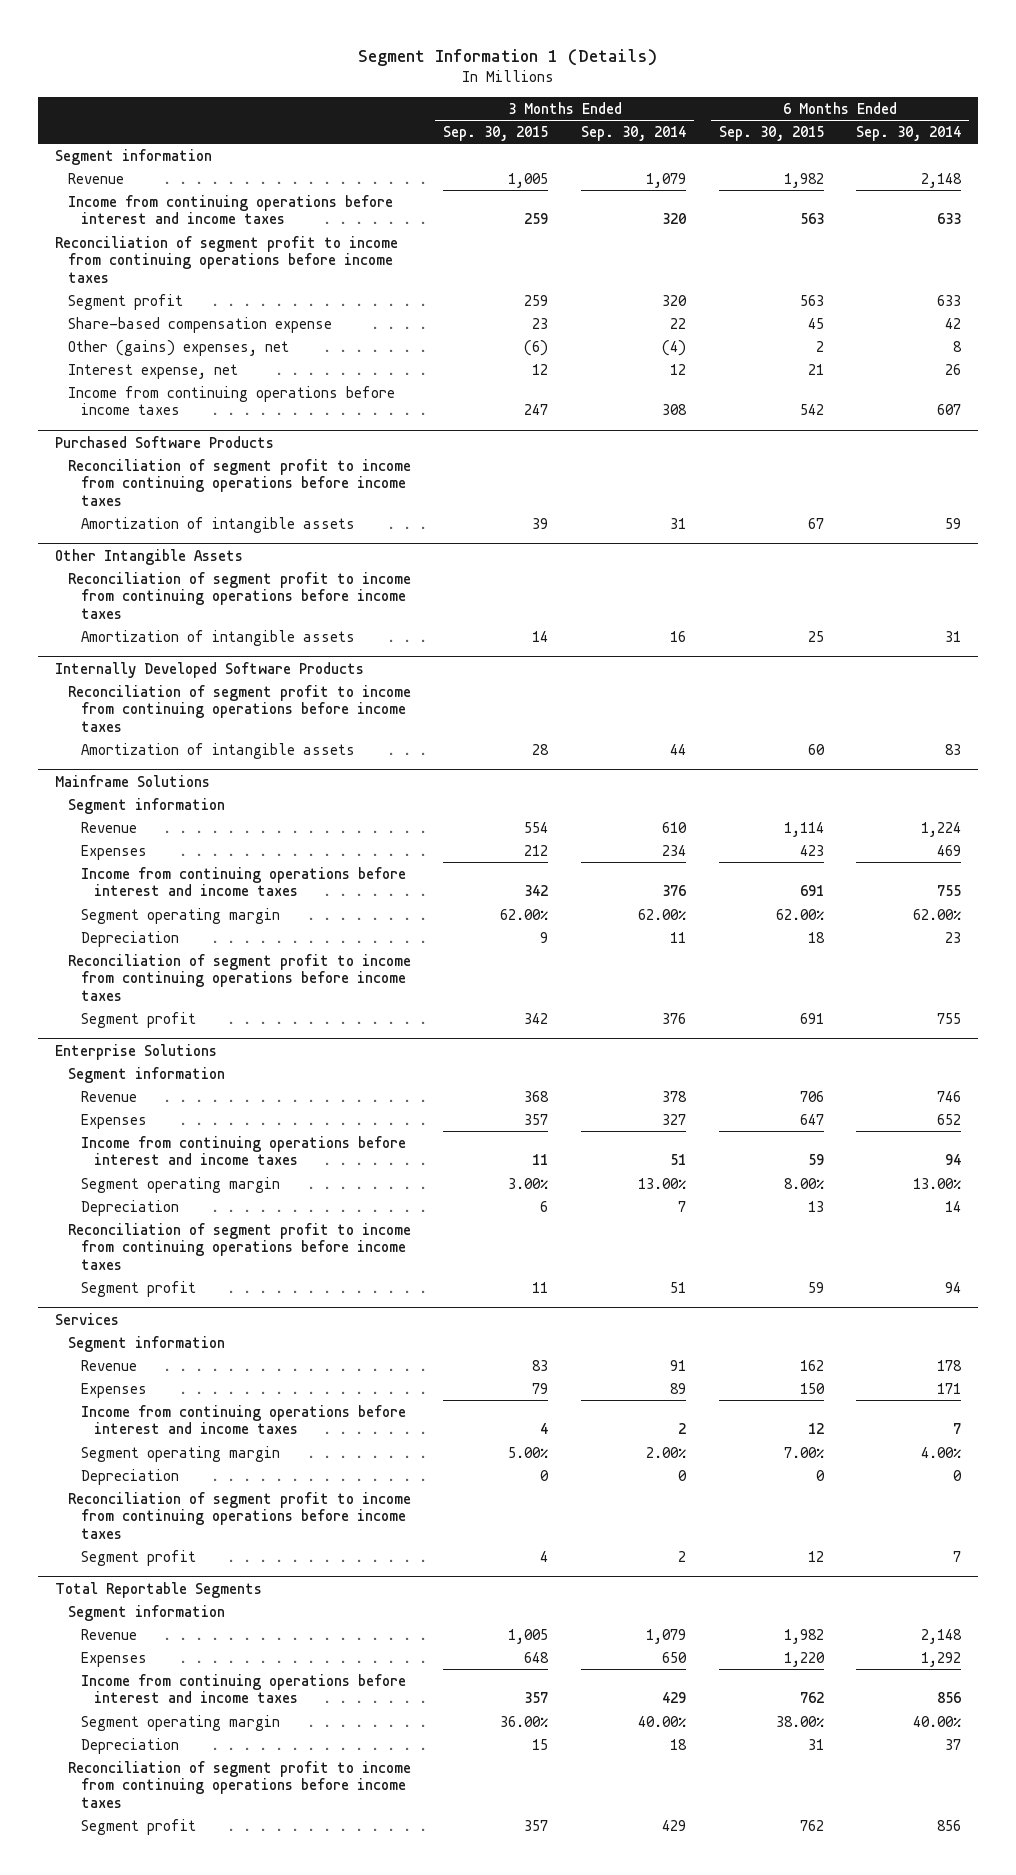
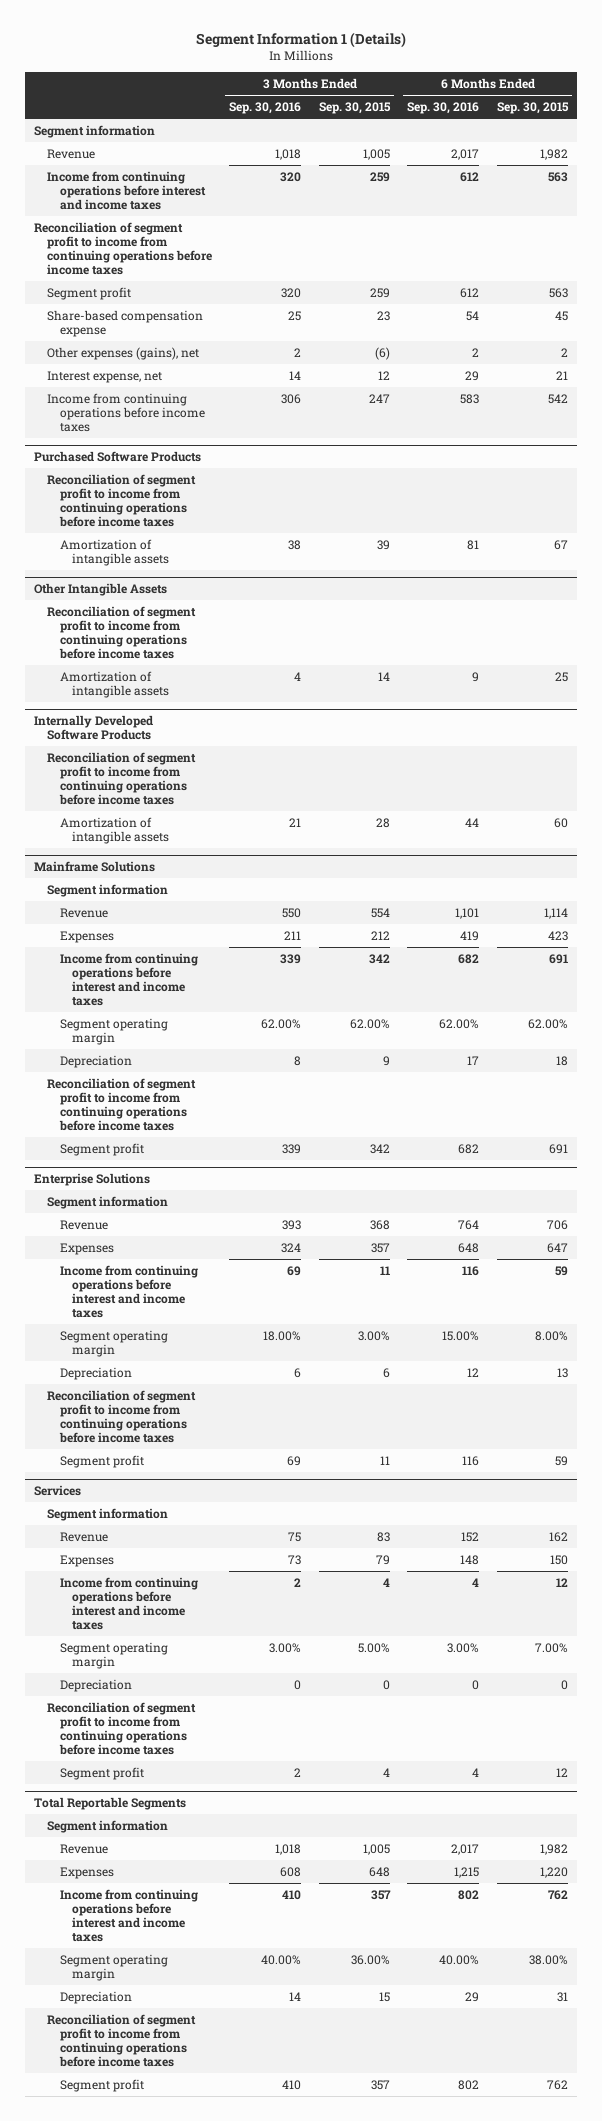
- | 3 Months Ended Sep. 30, 2015 | 3 Months Ended Sep. 30, 2014 | 6 Months Ended Sep. 30, 2015 | 6 Months Ended Sep. 30, 2014
+ | 3 Months Ended Sep. 30, 2016 | 3 Months Ended Sep. 30, 2015 | 6 Months Ended Sep. 30, 2016 | 6 Months Ended Sep. 30, 2015
- Other (gains) expenses, net | (6) | (4) | 2 | 8
+ Other expenses (gains), net | 2 | (6) | 2 | 2

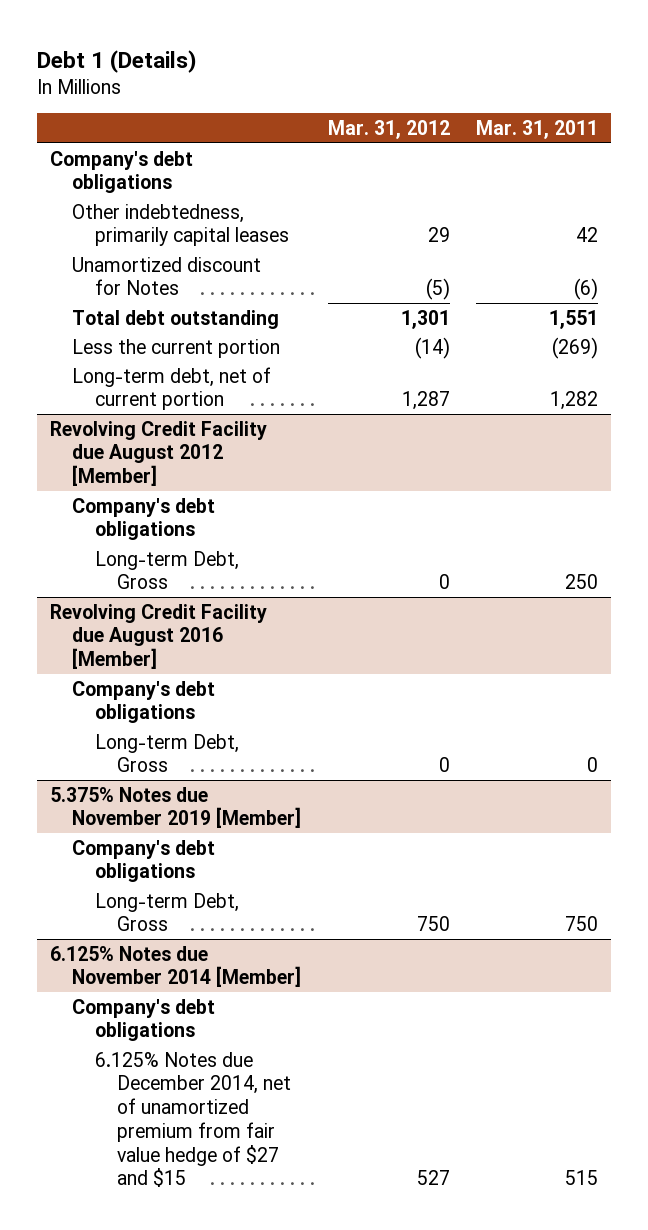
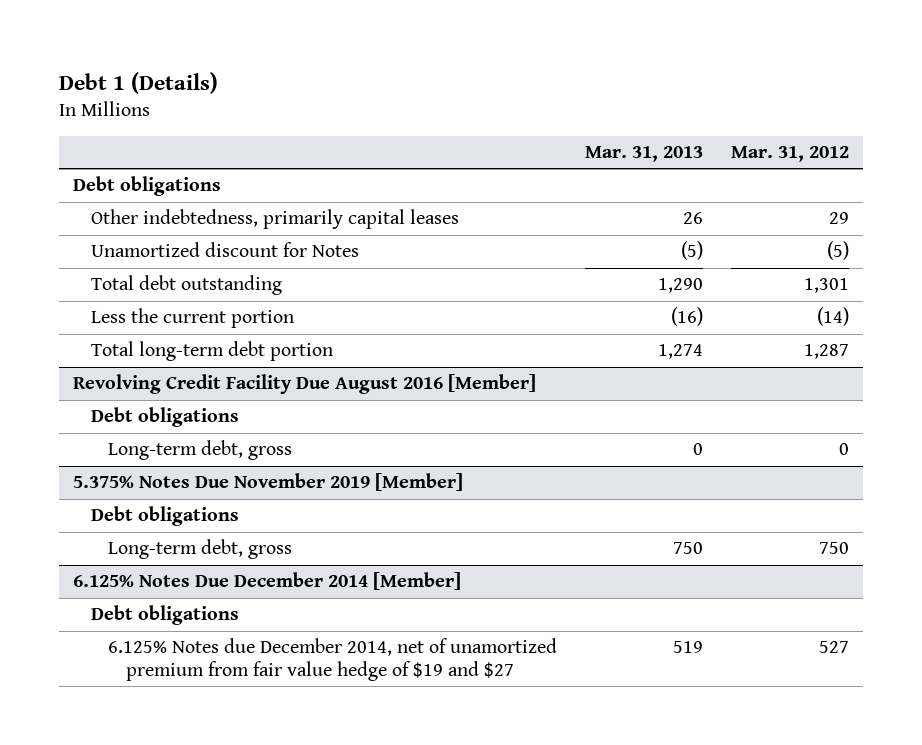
- | Mar. 31, 2012 | Mar. 31, 2011
+ | Mar. 31, 2013 | Mar. 31, 2012
- Company's debt obligations
+ Debt obligations
- Long-term debt, net of current portion | 1,287 | 1,282
- Revolving Credit Facility due August 2012 [Member]
- Company's debt obligations
- Long-term Debt, Gross | 0 | 250
- Revolving Credit Facility due August 2016 [Member]
- Company's debt obligations
- Long-term Debt, Gross | 0 | 0
- 5.375% Notes due November 2019 [Member]
- Company's debt obligations
- Long-term Debt, Gross | 750 | 750
- 6.125% Notes due November 2014 [Member]
- Company's debt obligations
- 6.125% Notes due December 2014, net of unamortized premium from fair value hedge of $27 and $15 | 527 | 515
+ Total long-term debt portion | 1,274 | 1,287
+ Revolving Credit Facility Due August 2016 [Member]
+ Debt obligations
+ Long-term debt, gross | 0 | 0
+ 5.375% Notes Due November 2019 [Member]
+ Debt obligations
+ Long-term debt, gross | 750 | 750
+ 6.125% Notes Due December 2014 [Member]
+ Debt obligations
+ 6.125% Notes due December 2014, net of unamortized premium from fair value hedge of $19 and $27 | 519 | 527

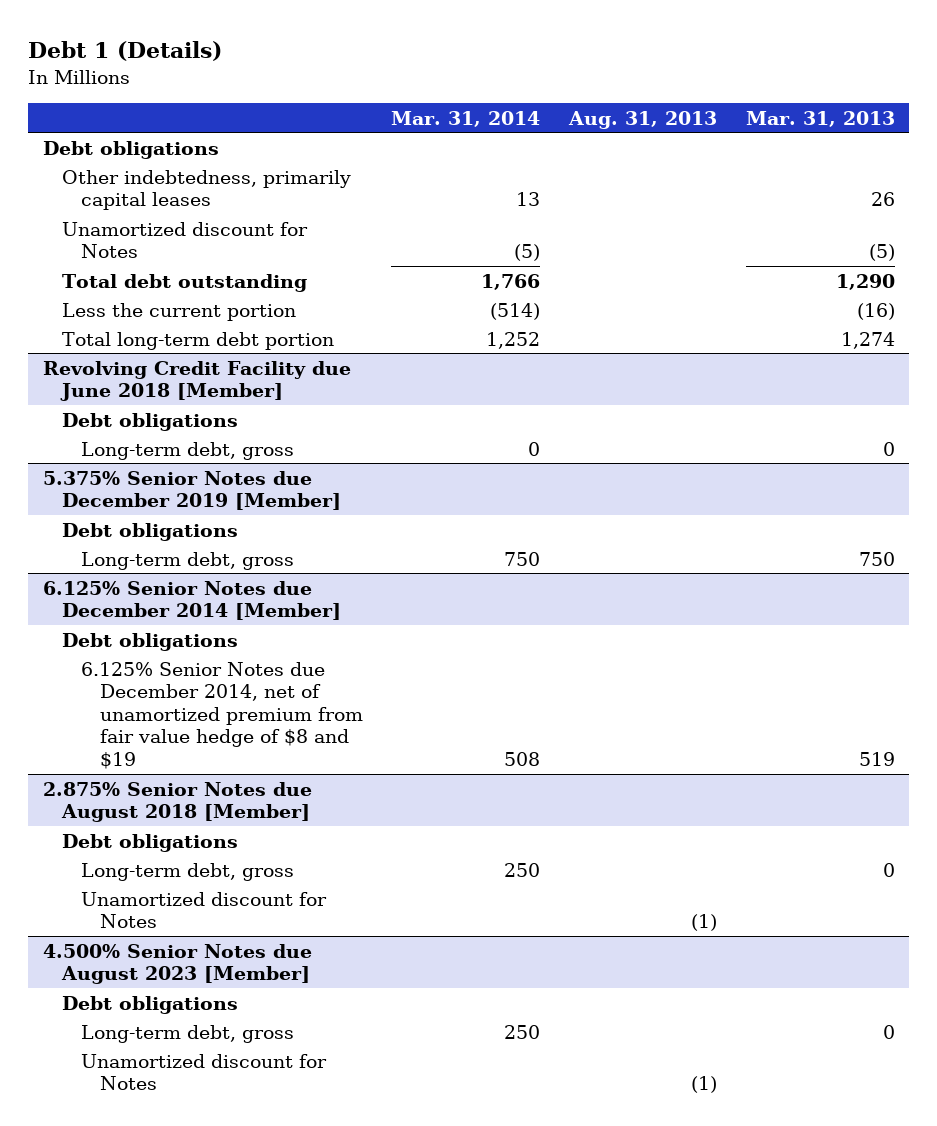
- | Mar. 31, 2013 | Mar. 31, 2012
+ | Mar. 31, 2014 | Aug. 31, 2013 | Mar. 31, 2013
- Revolving Credit Facility Due August 2016 [Member]
+ Revolving Credit Facility due June 2018 [Member]
- 5.375% Notes Due November 2019 [Member]
+ 5.375% Senior Notes due December 2019 [Member]
- 6.125% Notes Due December 2014 [Member]
+ 6.125% Senior Notes due December 2014 [Member]
- 6.125% Notes due December 2014, net of unamortized premium from fair value hedge of $19 and $27 | 519 | 527
+ 6.125% Senior Notes due December 2014, net of unamortized premium from fair value hedge of $8 and $19 | 508 | | 519
+ 2.875% Senior Notes due August 2018 [Member]
+ Debt obligations
+ Long-term debt, gross | 250 | | 0
+ Unamortized discount for Notes | | (1) |
+ 4.500% Senior Notes due August 2023 [Member]
+ Debt obligations
+ Long-term debt, gross | 250 | | 0
+ Unamortized discount for Notes | | (1) |

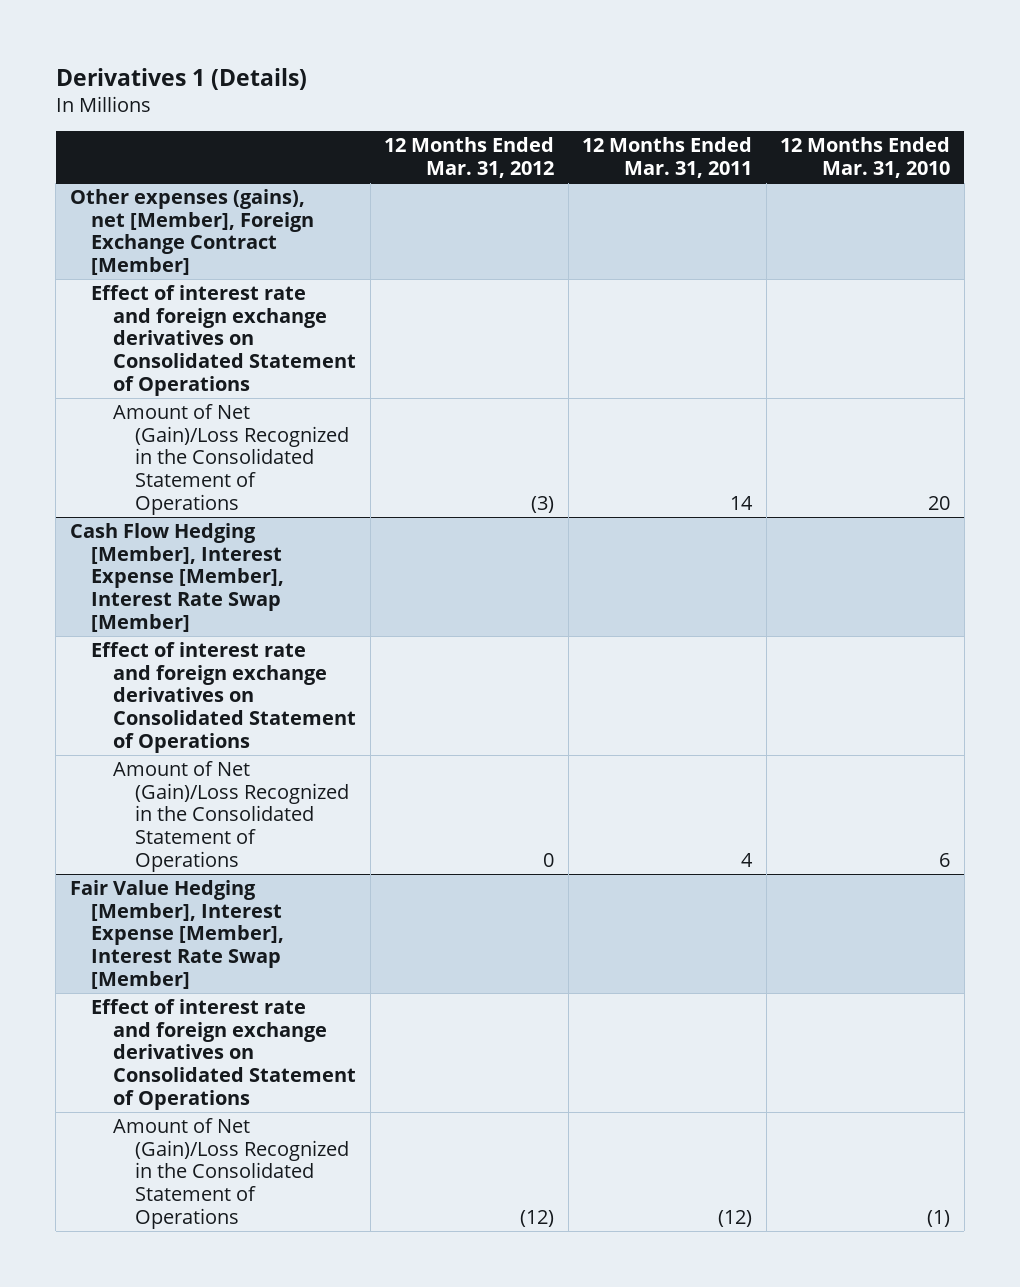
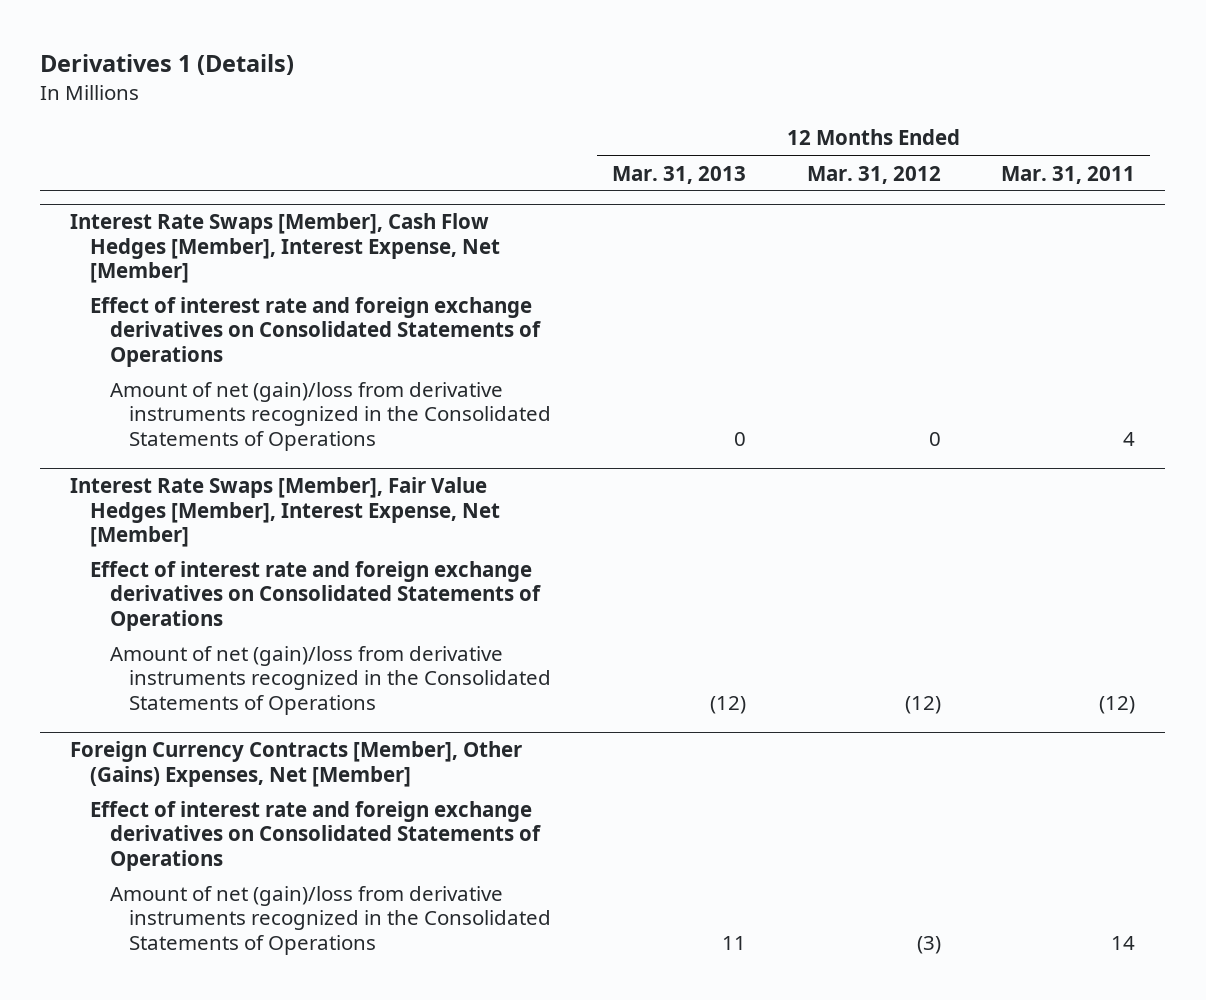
- | 12 Months Ended Mar. 31, 2012 | 12 Months Ended Mar. 31, 2011 | 12 Months Ended Mar. 31, 2010
+ | 12 Months Ended Mar. 31, 2013 | 12 Months Ended Mar. 31, 2012 | 12 Months Ended Mar. 31, 2011
- Other expenses (gains), net [Member], Foreign Exchange Contract [Member]
- Effect of interest rate and foreign exchange derivatives on Consolidated Statement of Operations
- Amount of Net (Gain)/Loss Recognized in the Consolidated Statement of Operations | (3) | 14 | 20
- Cash Flow Hedging [Member], Interest Expense [Member], Interest Rate Swap [Member]
- Effect of interest rate and foreign exchange derivatives on Consolidated Statement of Operations
- Amount of Net (Gain)/Loss Recognized in the Consolidated Statement of Operations | 0 | 4 | 6
- Fair Value Hedging [Member], Interest Expense [Member], Interest Rate Swap [Member]
- Effect of interest rate and foreign exchange derivatives on Consolidated Statement of Operations
- Amount of Net (Gain)/Loss Recognized in the Consolidated Statement of Operations | (12) | (12) | (1)
+ Interest Rate Swaps [Member], Cash Flow Hedges [Member], Interest Expense, Net [Member]
+ Effect of interest rate and foreign exchange derivatives on Consolidated Statements of Operations
+ Amount of net (gain)/loss from derivative instruments recognized in the Consolidated Statements of Operations | 0 | 0 | 4
+ Interest Rate Swaps [Member], Fair Value Hedges [Member], Interest Expense, Net [Member]
+ Effect of interest rate and foreign exchange derivatives on Consolidated Statements of Operations
+ Amount of net (gain)/loss from derivative instruments recognized in the Consolidated Statements of Operations | (12) | (12) | (12)
+ Foreign Currency Contracts [Member], Other (Gains) Expenses, Net [Member]
+ Effect of interest rate and foreign exchange derivatives on Consolidated Statements of Operations
+ Amount of net (gain)/loss from derivative instruments recognized in the Consolidated Statements of Operations | 11 | (3) | 14

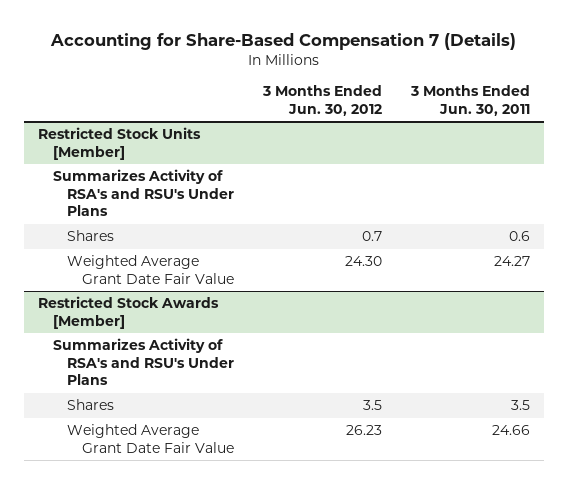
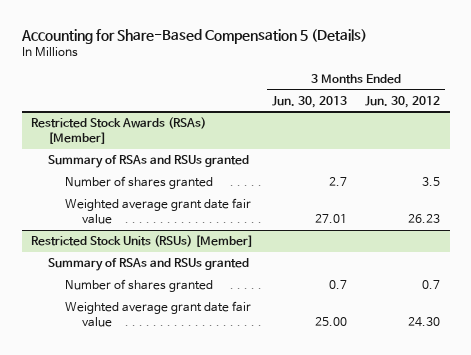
- Accounting for Share-Based Compensation 7 (Details)
+ Accounting for Share-Based Compensation 5 (Details)
- | 3 Months Ended Jun. 30, 2012 | 3 Months Ended Jun. 30, 2011
+ | 3 Months Ended Jun. 30, 2013 | 3 Months Ended Jun. 30, 2012
- Restricted Stock Units [Member]
- Summarizes Activity of RSA's and RSU's Under Plans
- Shares | 0.7 | 0.6
- Weighted Average Grant Date Fair Value | 24.30 | 24.27
- Restricted Stock Awards [Member]
- Summarizes Activity of RSA's and RSU's Under Plans
- Shares | 3.5 | 3.5
- Weighted Average Grant Date Fair Value | 26.23 | 24.66
+ Restricted Stock Awards (RSAs) [Member]
+ Summary of RSAs and RSUs granted
+ Number of shares granted | 2.7 | 3.5
+ Weighted average grant date fair value | 27.01 | 26.23
+ Restricted Stock Units (RSUs) [Member]
+ Summary of RSAs and RSUs granted
+ Number of shares granted | 0.7 | 0.7
+ Weighted average grant date fair value | 25.00 | 24.30

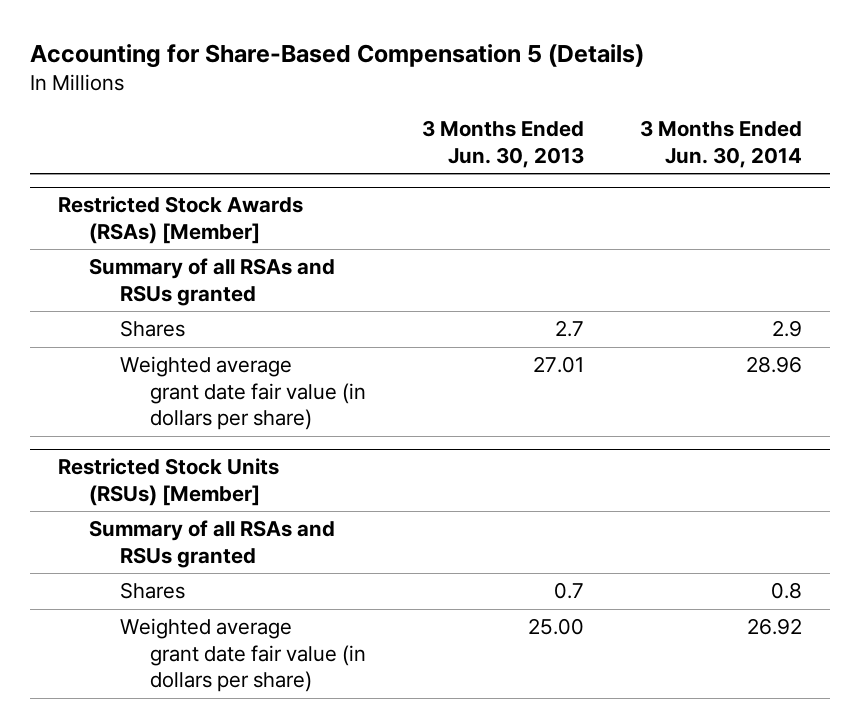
- | 3 Months Ended Jun. 30, 2013 | 3 Months Ended Jun. 30, 2012
+ | 3 Months Ended Jun. 30, 2013 | 3 Months Ended Jun. 30, 2014
@ Restricted Stock Awards (RSAs) [Member]
- Summary of RSAs and RSUs granted
- Number of shares granted | 2.7 | 3.5
- Weighted average grant date fair value | 27.01 | 26.23
+ Summary of all RSAs and RSUs granted
+ Shares | 2.7 | 2.9
+ Weighted average grant date fair value (in dollars per share) | 27.01 | 28.96
@ Restricted Stock Units (RSUs) [Member]
- Summary of RSAs and RSUs granted
- Number of shares granted | 0.7 | 0.7
- Weighted average grant date fair value | 25.00 | 24.30
+ Summary of all RSAs and RSUs granted
+ Shares | 0.7 | 0.8
+ Weighted average grant date fair value (in dollars per share) | 25.00 | 26.92

